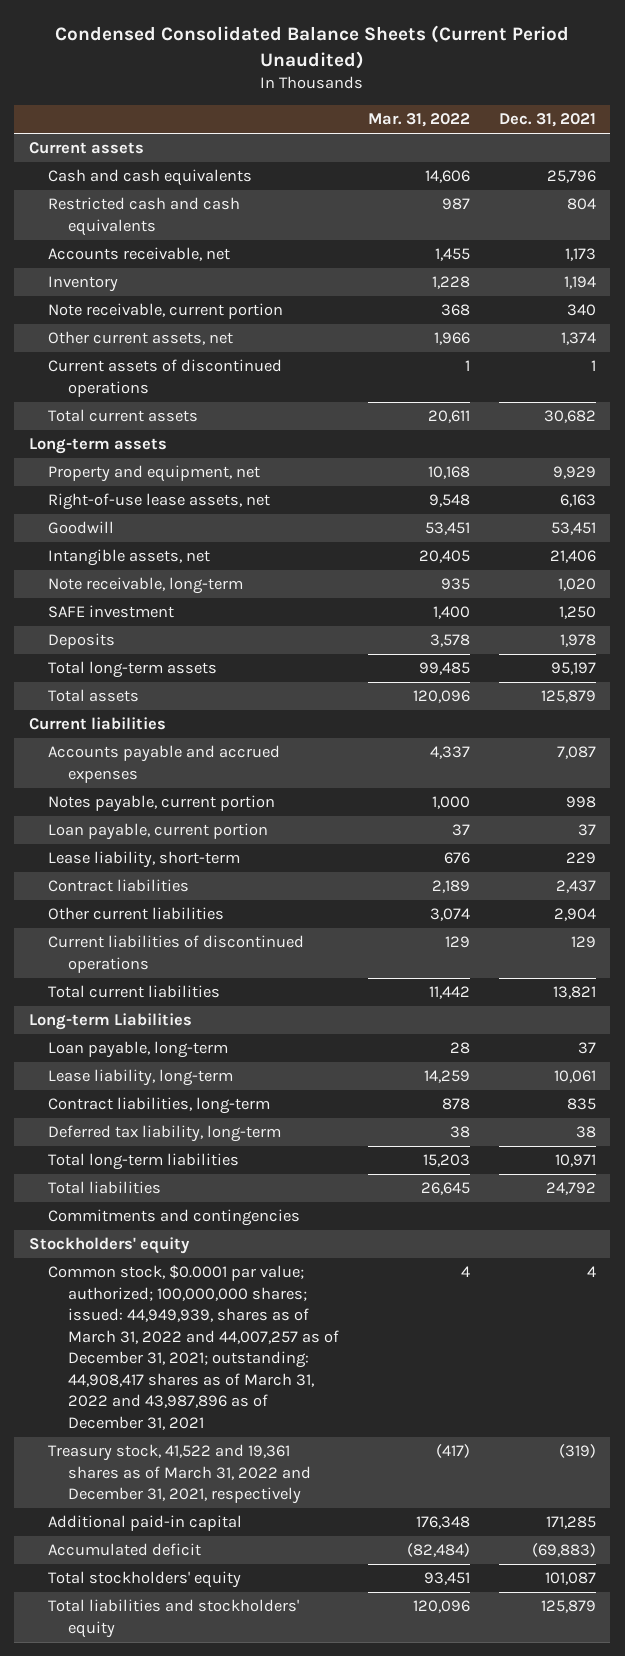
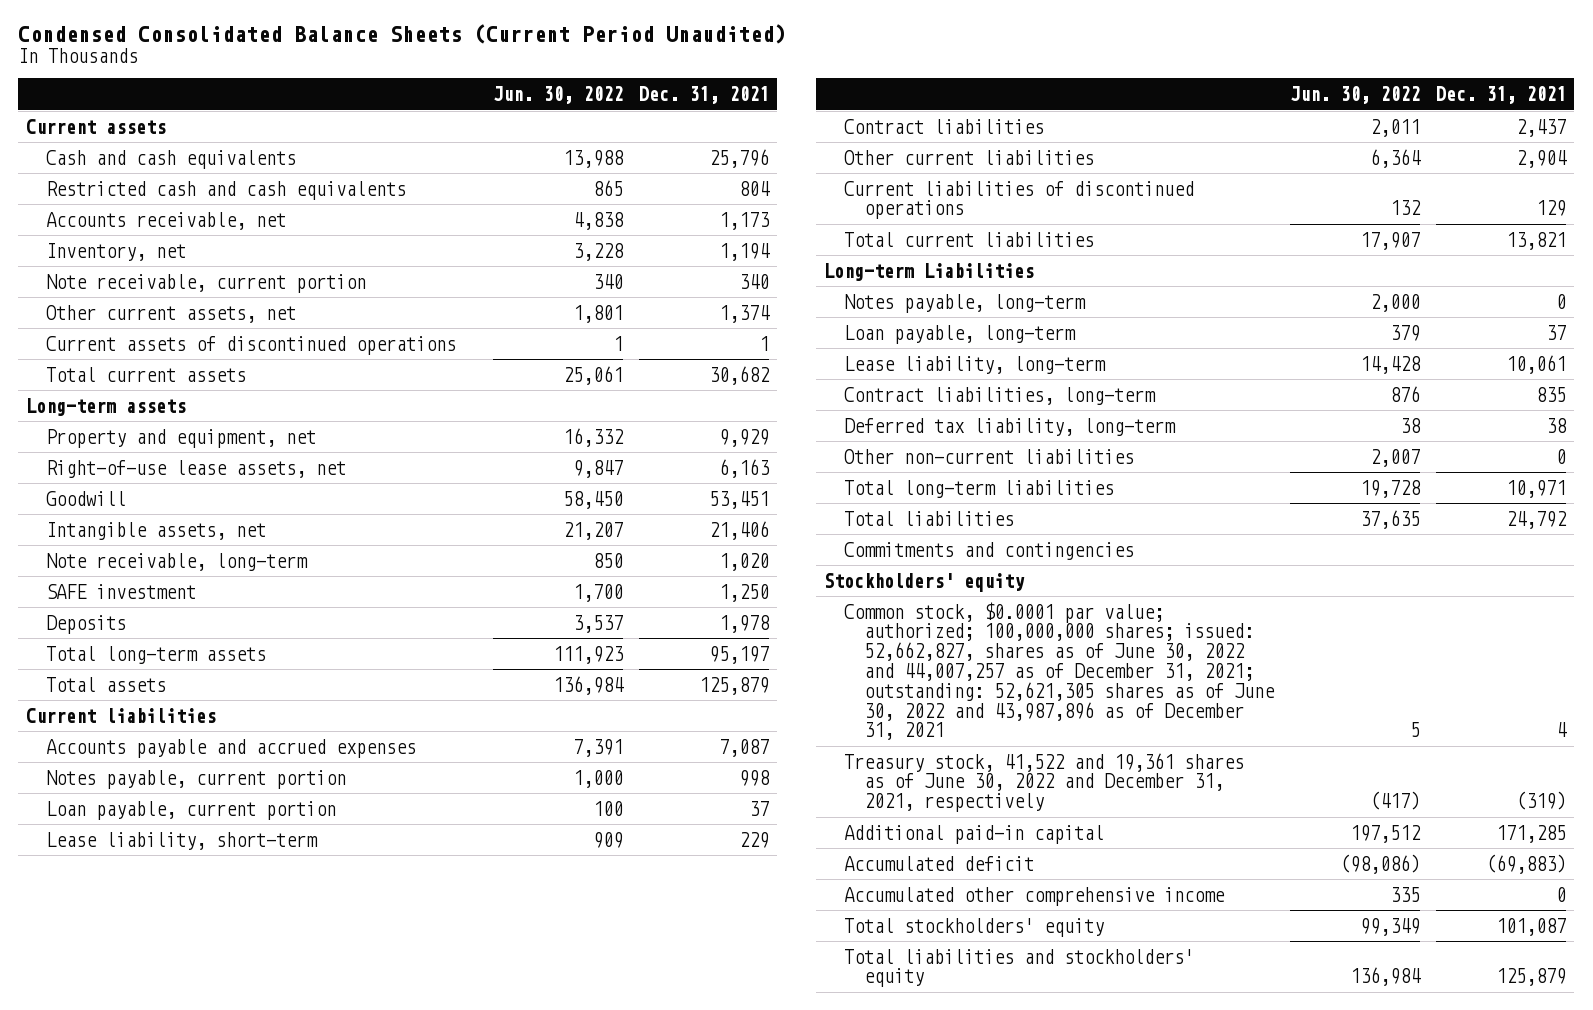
- | Mar. 31, 2022 | Dec. 31, 2021
+ | Jun. 30, 2022 | Dec. 31, 2021
- Inventory | 1,228 | 1,194
+ Inventory, net | 3,228 | 1,194
+ Notes payable, long-term | 2,000 | 0
+ Other non-current liabilities | 2,007 | 0
- Common stock, $0.0001 par value; authorized; 100,000,000 shares; issued: 44,949,939, shares as of March 31, 2022 and 44,007,257 as of December 31, 2021; outstanding: 44,908,417 shares as of March 31, 2022 and 43,987,896 as of December 31, 2021 | 4 | 4
- Treasury stock, 41,522 and 19,361 shares as of March 31, 2022 and December 31, 2021, respectively | (417) | (319)
+ Common stock, $0.0001 par value; authorized; 100,000,000 shares; issued: 52,662,827, shares as of June 30, 2022 and 44,007,257 as of December 31, 2021; outstanding: 52,621,305 shares as of June 30, 2022 and 43,987,896 as of December 31, 2021 | 5 | 4
+ Treasury stock, 41,522 and 19,361 shares as of June 30, 2022 and December 31, 2021, respectively | (417) | (319)
+ Accumulated other comprehensive income | 335 | 0

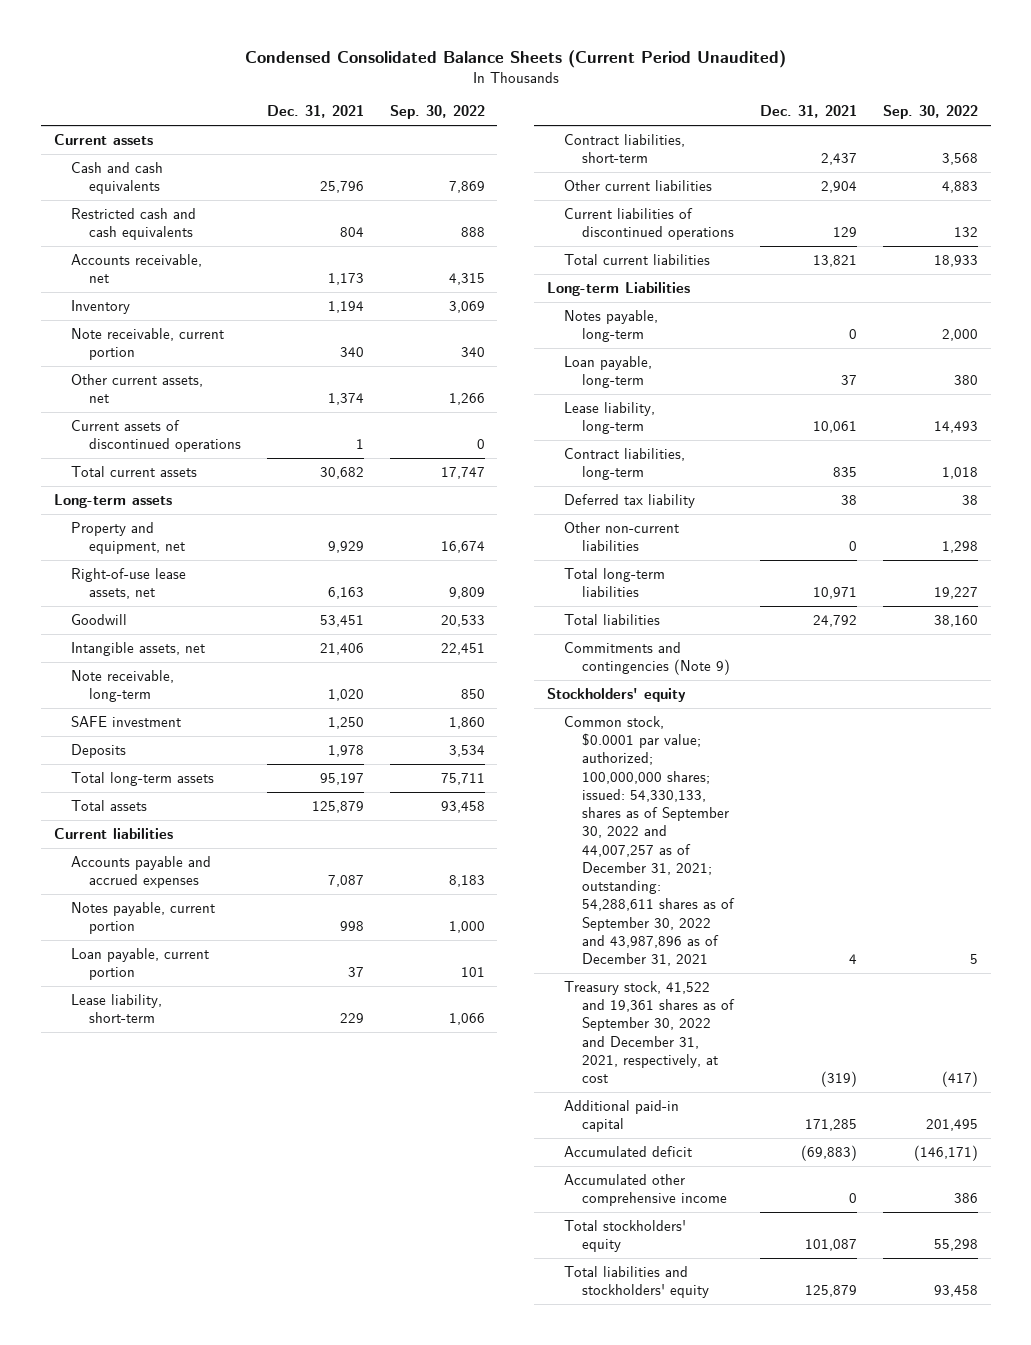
- | Jun. 30, 2022 | Dec. 31, 2021
+ | Dec. 31, 2021 | Sep. 30, 2022
- Inventory, net | 3,228 | 1,194
+ Inventory | 1,194 | 3,069
- Contract liabilities | 2,011 | 2,437
+ Contract liabilities, short-term | 2,437 | 3,568
- Deferred tax liability, long-term | 38 | 38
+ Deferred tax liability | 38 | 38
- Commitments and contingencies
+ Commitments and contingencies (Note 9)
- Common stock, $0.0001 par value; authorized; 100,000,000 shares; issued: 52,662,827, shares as of June 30, 2022 and 44,007,257 as of December 31, 2021; outstanding: 52,621,305 shares as of June 30, 2022 and 43,987,896 as of December 31, 2021 | 5 | 4
- Treasury stock, 41,522 and 19,361 shares as of June 30, 2022 and December 31, 2021, respectively | (417) | (319)
+ Common stock, $0.0001 par value; authorized; 100,000,000 shares; issued: 54,330,133, shares as of September 30, 2022 and 44,007,257 as of December 31, 2021; outstanding: 54,288,611 shares as of September 30, 2022 and 43,987,896 as of December 31, 2021 | 4 | 5
+ Treasury stock, 41,522 and 19,361 shares as of September 30, 2022 and December 31, 2021, respectively, at cost | (319) | (417)

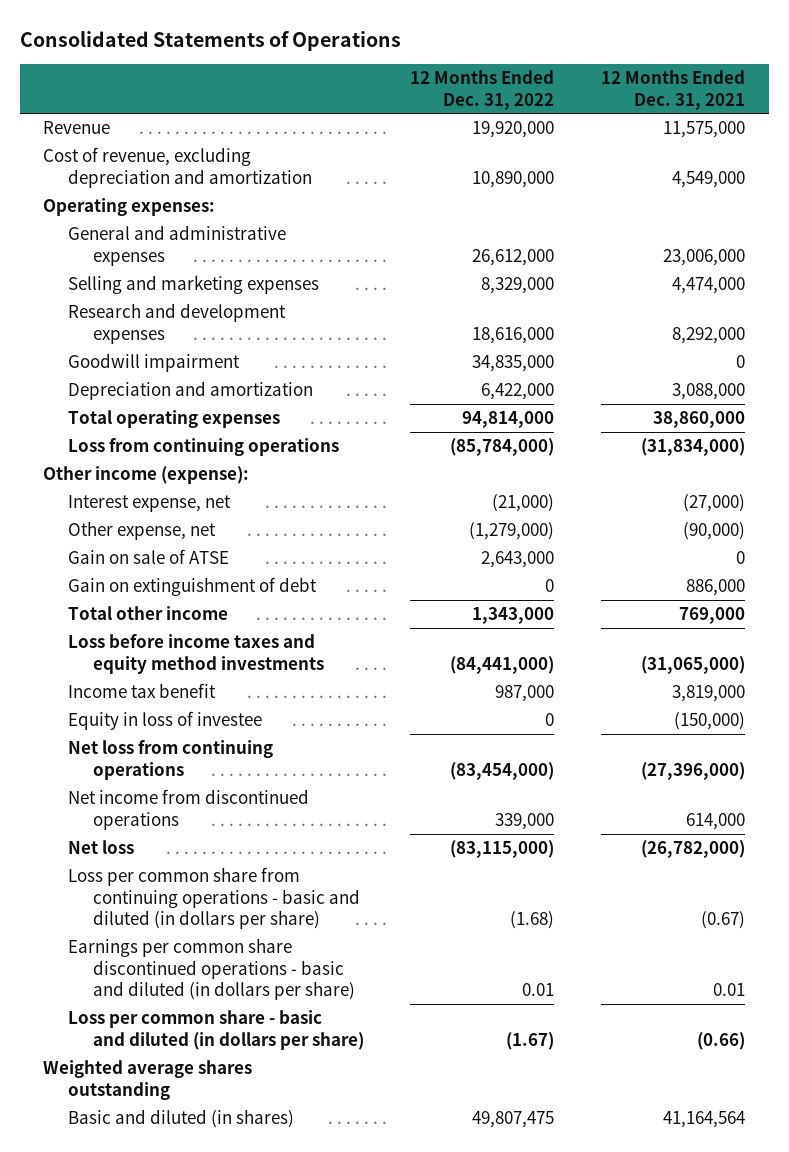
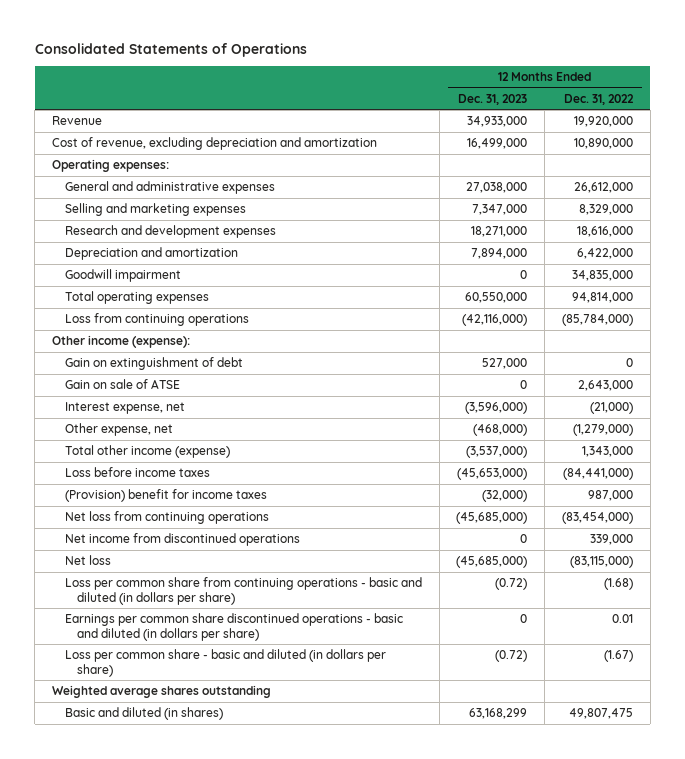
- | 12 Months Ended Dec. 31, 2022 | 12 Months Ended Dec. 31, 2021
+ | 12 Months Ended Dec. 31, 2023 | 12 Months Ended Dec. 31, 2022
moved down: Goodwill impairment | 0 | 34,835,000
moved up: Gain on extinguishment of debt | 527,000 | 0
moved up: Gain on sale of ATSE | 0 | 2,643,000
- Total other income | 1,343,000 | 769,000
- Loss before income taxes and equity method investments | (84,441,000) | (31,065,000)
- Income tax benefit | 987,000 | 3,819,000
- Equity in loss of investee | 0 | (150,000)
+ Total other income (expense) | (3,537,000) | 1,343,000
+ Loss before income taxes | (45,653,000) | (84,441,000)
+ (Provision) benefit for income taxes | (32,000) | 987,000

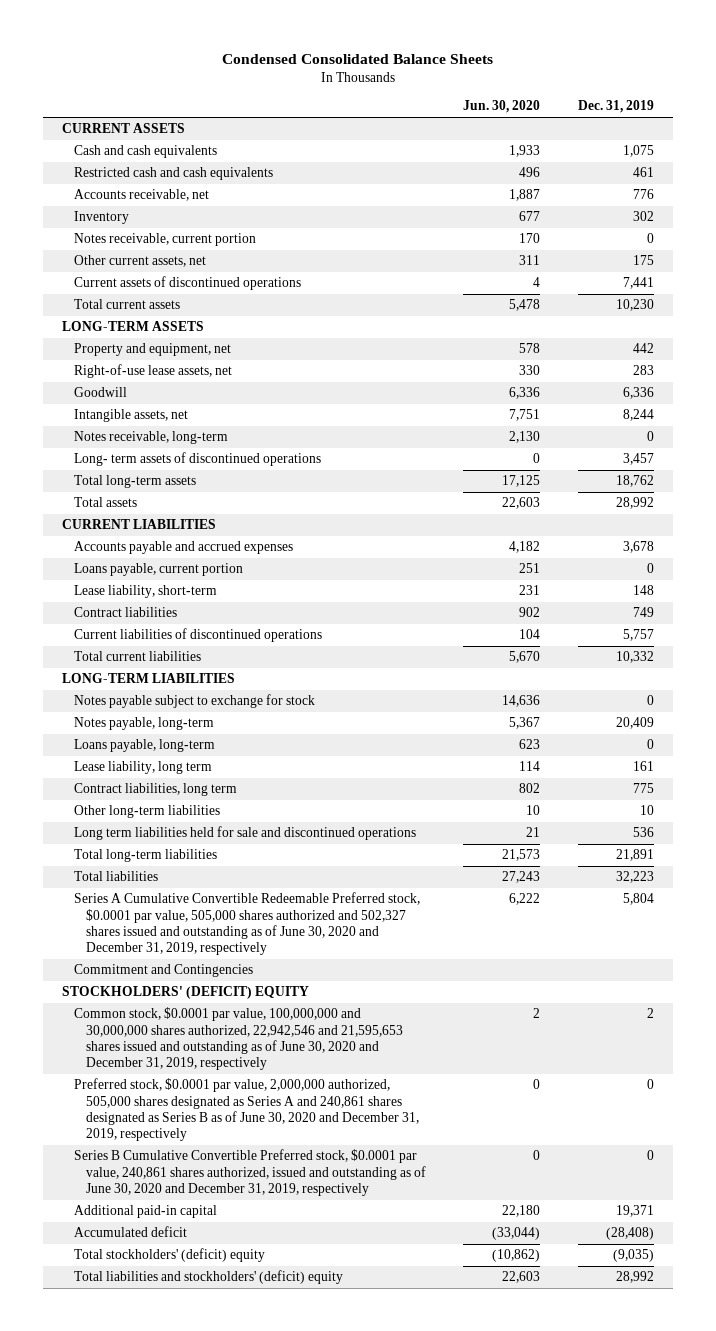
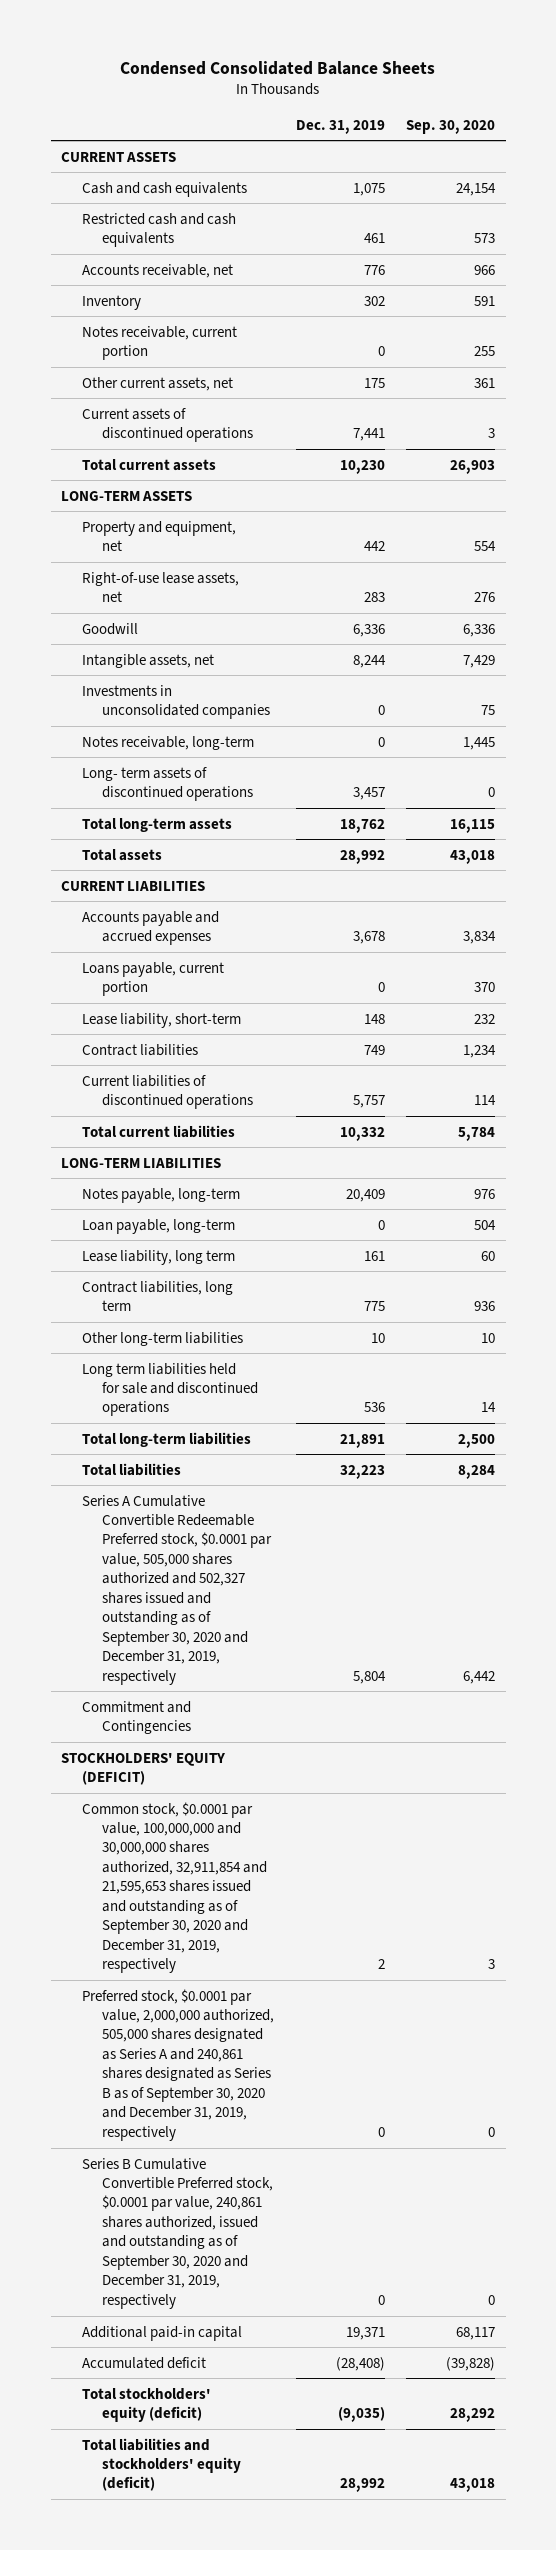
- | Jun. 30, 2020 | Dec. 31, 2019
+ | Dec. 31, 2019 | Sep. 30, 2020
+ Investments in unconsolidated companies | 0 | 75
- Notes payable subject to exchange for stock | 14,636 | 0
- Loans payable, long-term | 623 | 0
+ Loan payable, long-term | 0 | 504
- Series A Cumulative Convertible Redeemable Preferred stock, $0.0001 par value, 505,000 shares authorized and 502,327 shares issued and outstanding as of June 30, 2020 and December 31, 2019, respectively | 6,222 | 5,804
+ Series A Cumulative Convertible Redeemable Preferred stock, $0.0001 par value, 505,000 shares authorized and 502,327 shares issued and outstanding as of September 30, 2020 and December 31, 2019, respectively | 5,804 | 6,442
- STOCKHOLDERS' (DEFICIT) EQUITY
- Common stock, $0.0001 par value, 100,000,000 and 30,000,000 shares authorized, 22,942,546 and 21,595,653 shares issued and outstanding as of June 30, 2020 and December 31, 2019, respectively | 2 | 2
- Preferred stock, $0.0001 par value, 2,000,000 authorized, 505,000 shares designated as Series A and 240,861 shares designated as Series B as of June 30, 2020 and December 31, 2019, respectively | 0 | 0
- Series B Cumulative Convertible Preferred stock, $0.0001 par value, 240,861 shares authorized, issued and outstanding as of June 30, 2020 and December 31, 2019, respectively | 0 | 0
+ STOCKHOLDERS' EQUITY (DEFICIT)
+ Common stock, $0.0001 par value, 100,000,000 and 30,000,000 shares authorized, 32,911,854 and 21,595,653 shares issued and outstanding as of September 30, 2020 and December 31, 2019, respectively | 2 | 3
+ Preferred stock, $0.0001 par value, 2,000,000 authorized, 505,000 shares designated as Series A and 240,861 shares designated as Series B as of September 30, 2020 and December 31, 2019, respectively | 0 | 0
+ Series B Cumulative Convertible Preferred stock, $0.0001 par value, 240,861 shares authorized, issued and outstanding as of September 30, 2020 and December 31, 2019, respectively | 0 | 0
- Total stockholders' (deficit) equity | (10,862) | (9,035)
- Total liabilities and stockholders' (deficit) equity | 22,603 | 28,992
+ Total stockholders' equity (deficit) | (9,035) | 28,292
+ Total liabilities and stockholders' equity (deficit) | 28,992 | 43,018

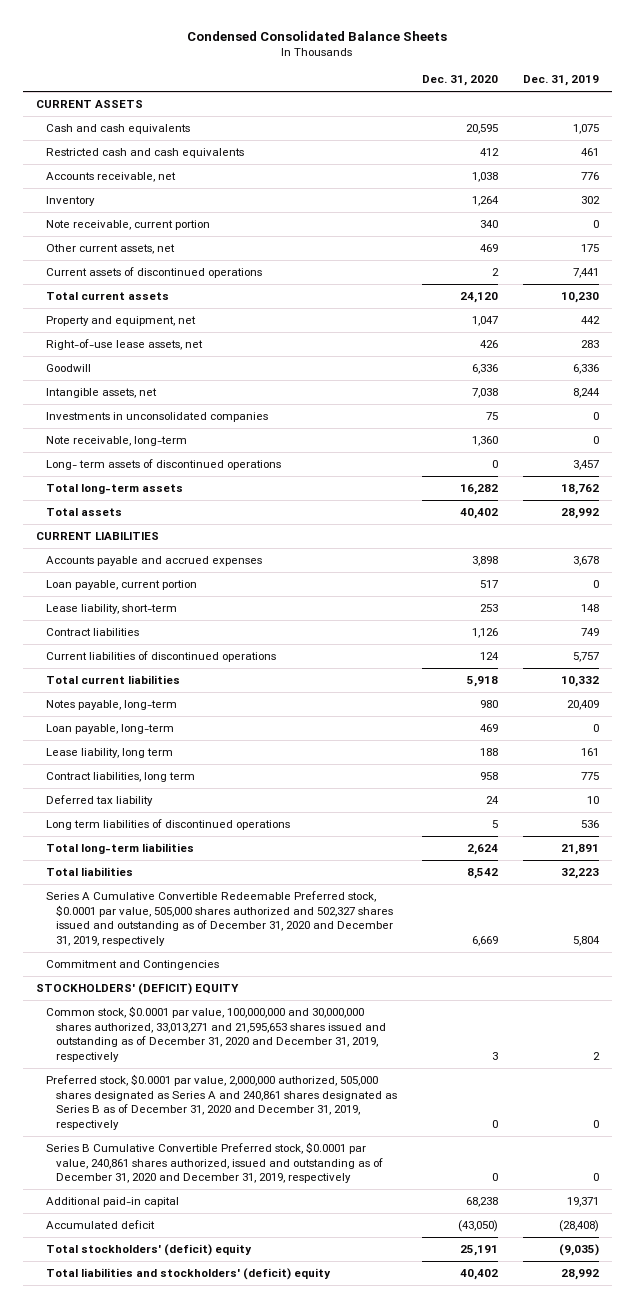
- | Dec. 31, 2019 | Sep. 30, 2020
+ | Dec. 31, 2020 | Dec. 31, 2019
- Notes receivable, current portion | 0 | 255
+ Note receivable, current portion | 340 | 0
- LONG-TERM ASSETS
- Notes receivable, long-term | 0 | 1,445
+ Note receivable, long-term | 1,360 | 0
- Loans payable, current portion | 0 | 370
+ Loan payable, current portion | 517 | 0
- LONG-TERM LIABILITIES
- Other long-term liabilities | 10 | 10
- Long term liabilities held for sale and discontinued operations | 536 | 14
+ Deferred tax liability | 24 | 10
+ Long term liabilities of discontinued operations | 5 | 536
- Series A Cumulative Convertible Redeemable Preferred stock, $0.0001 par value, 505,000 shares authorized and 502,327 shares issued and outstanding as of September 30, 2020 and December 31, 2019, respectively | 5,804 | 6,442
+ Series A Cumulative Convertible Redeemable Preferred stock, $0.0001 par value, 505,000 shares authorized and 502,327 shares issued and outstanding as of December 31, 2020 and December 31, 2019, respectively | 6,669 | 5,804
- STOCKHOLDERS' EQUITY (DEFICIT)
- Common stock, $0.0001 par value, 100,000,000 and 30,000,000 shares authorized, 32,911,854 and 21,595,653 shares issued and outstanding as of September 30, 2020 and December 31, 2019, respectively | 2 | 3
- Preferred stock, $0.0001 par value, 2,000,000 authorized, 505,000 shares designated as Series A and 240,861 shares designated as Series B as of September 30, 2020 and December 31, 2019, respectively | 0 | 0
- Series B Cumulative Convertible Preferred stock, $0.0001 par value, 240,861 shares authorized, issued and outstanding as of September 30, 2020 and December 31, 2019, respectively | 0 | 0
+ STOCKHOLDERS' (DEFICIT) EQUITY
+ Common stock, $0.0001 par value, 100,000,000 and 30,000,000 shares authorized, 33,013,271 and 21,595,653 shares issued and outstanding as of December 31, 2020 and December 31, 2019, respectively | 3 | 2
+ Preferred stock, $0.0001 par value, 2,000,000 authorized, 505,000 shares designated as Series A and 240,861 shares designated as Series B as of December 31, 2020 and December 31, 2019, respectively | 0 | 0
+ Series B Cumulative Convertible Preferred stock, $0.0001 par value, 240,861 shares authorized, issued and outstanding as of December 31, 2020 and December 31, 2019, respectively | 0 | 0
- Total stockholders' equity (deficit) | (9,035) | 28,292
- Total liabilities and stockholders' equity (deficit) | 28,992 | 43,018
+ Total stockholders' (deficit) equity | 25,191 | (9,035)
+ Total liabilities and stockholders' (deficit) equity | 40,402 | 28,992

